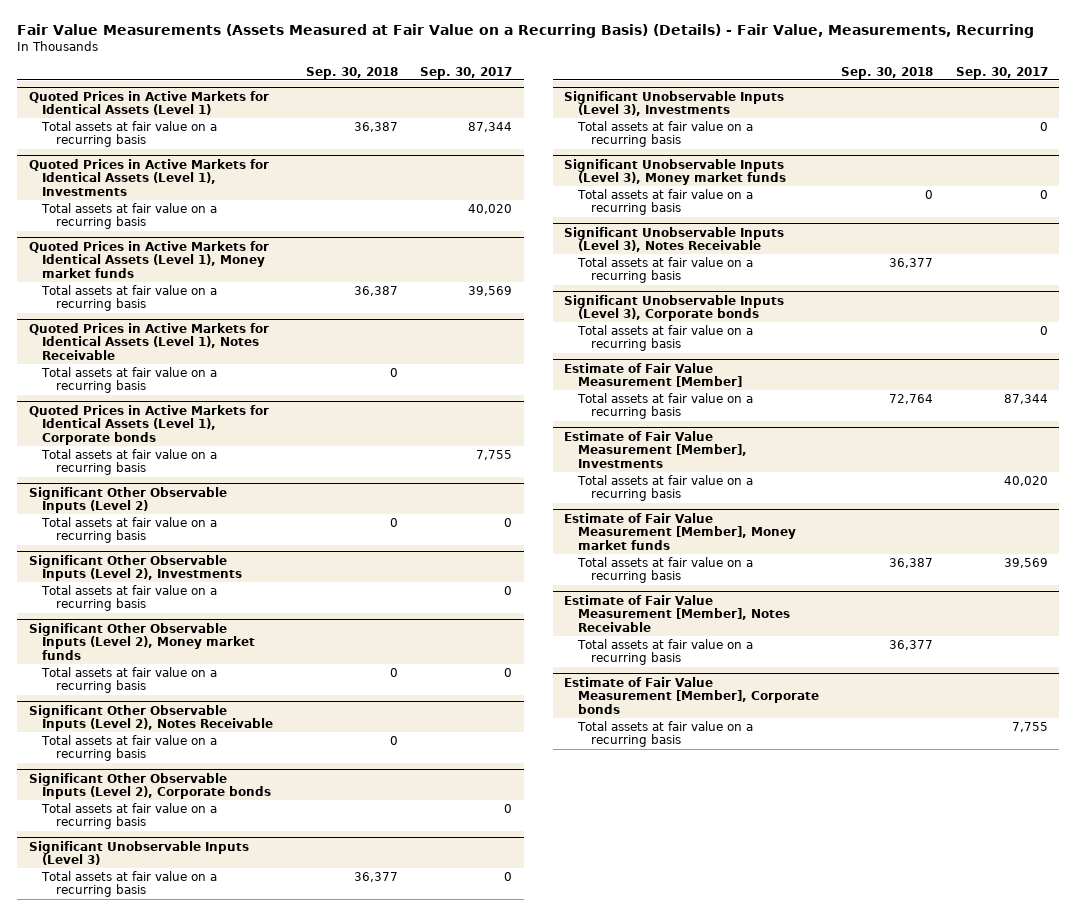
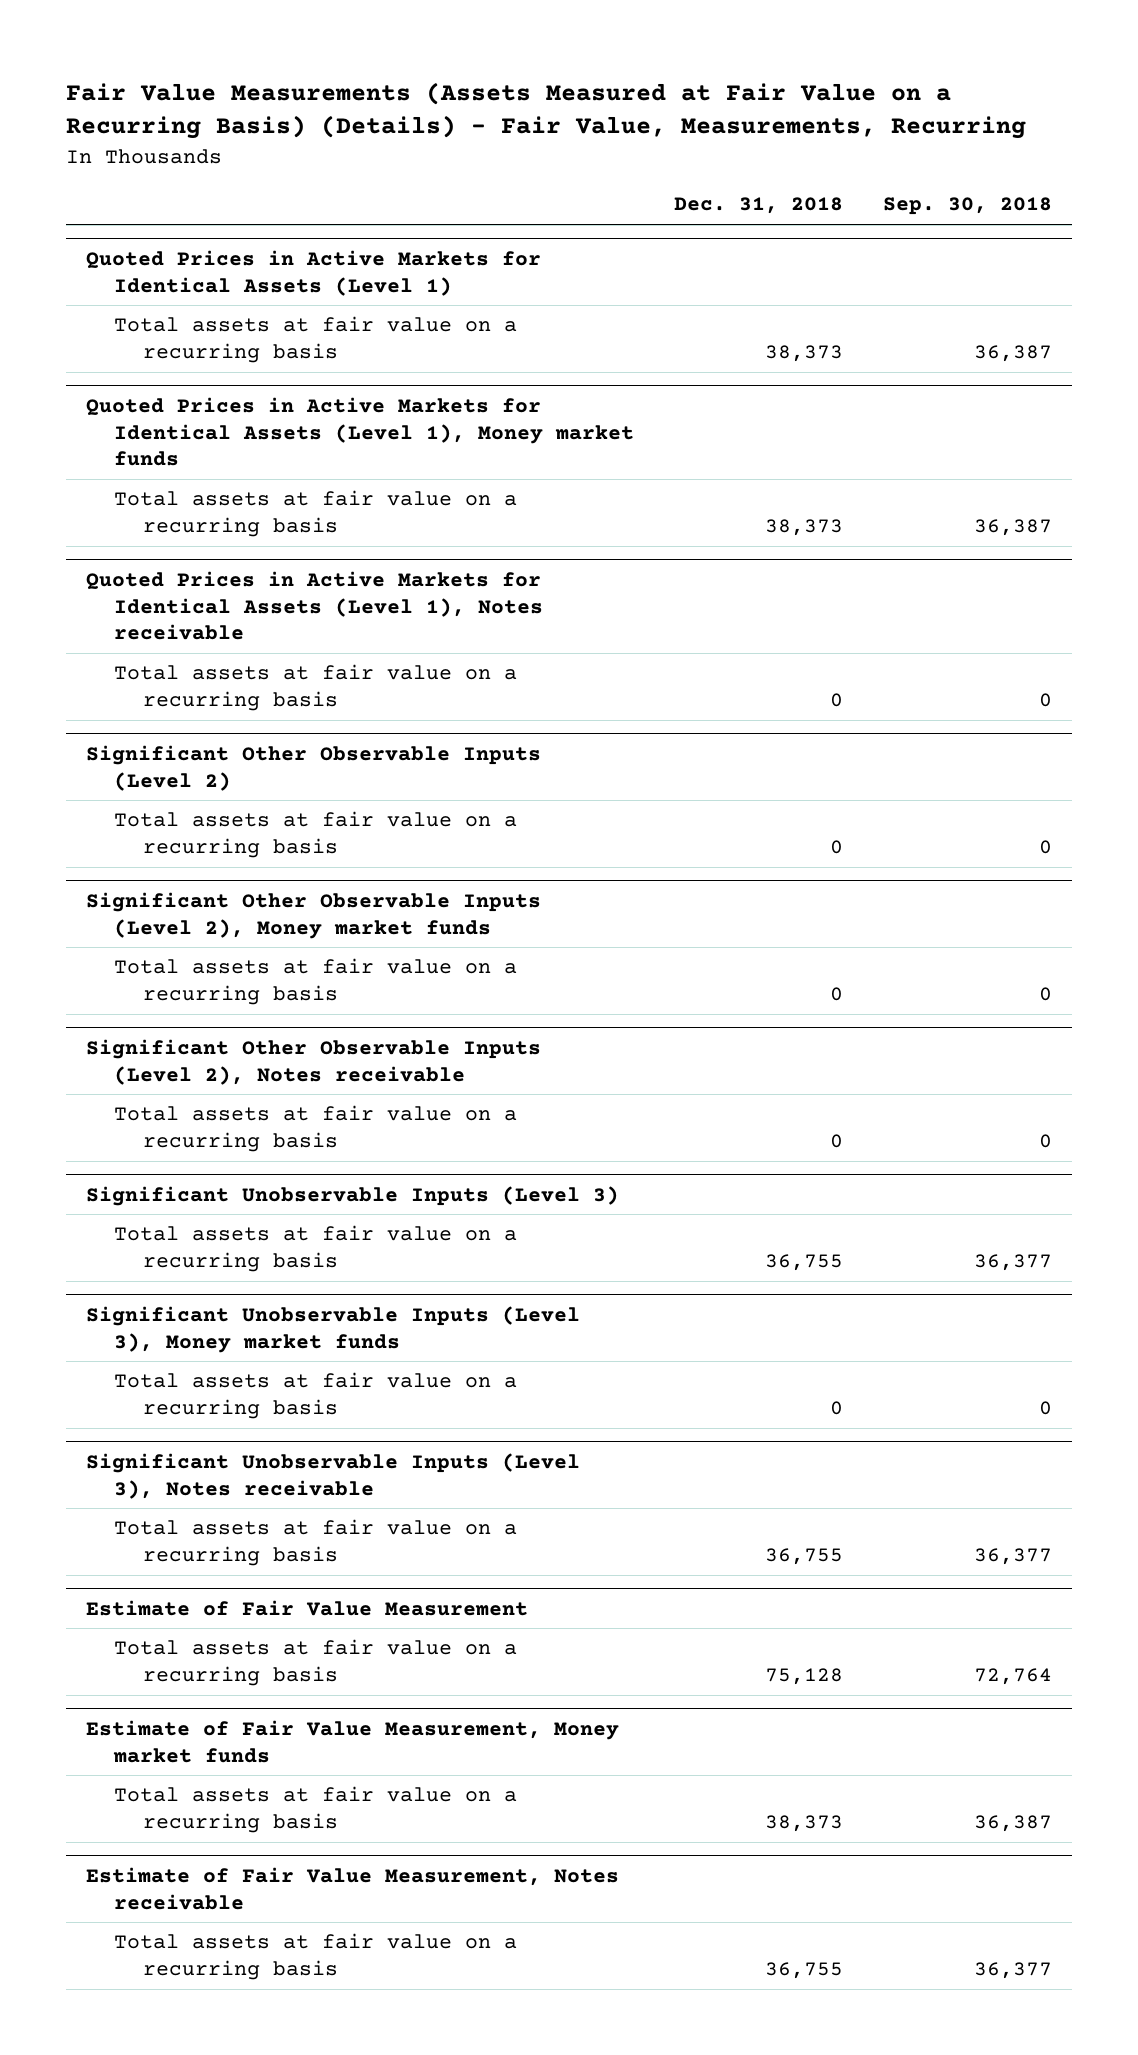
- | Sep. 30, 2018 | Sep. 30, 2017
+ | Dec. 31, 2018 | Sep. 30, 2018
- Quoted Prices in Active Markets for Identical Assets (Level 1), Investments
- Total assets at fair value on a recurring basis | | 40,020
- Quoted Prices in Active Markets for Identical Assets (Level 1), Notes Receivable
+ Quoted Prices in Active Markets for Identical Assets (Level 1), Notes receivable
- Quoted Prices in Active Markets for Identical Assets (Level 1), Corporate bonds
- Total assets at fair value on a recurring basis | | 7,755
- Significant Other Observable Inputs (Level 2), Investments
- Total assets at fair value on a recurring basis | | 0
- Significant Other Observable Inputs (Level 2), Notes Receivable
+ Significant Other Observable Inputs (Level 2), Notes receivable
- Significant Other Observable Inputs (Level 2), Corporate bonds
- Total assets at fair value on a recurring basis | | 0
- Significant Unobservable Inputs (Level 3), Investments
- Total assets at fair value on a recurring basis | | 0
- Significant Unobservable Inputs (Level 3), Notes Receivable
+ Significant Unobservable Inputs (Level 3), Notes receivable
- Significant Unobservable Inputs (Level 3), Corporate bonds
- Total assets at fair value on a recurring basis | | 0
- Estimate of Fair Value Measurement [Member]
+ Estimate of Fair Value Measurement
- Estimate of Fair Value Measurement [Member], Investments
- Total assets at fair value on a recurring basis | | 40,020
- Estimate of Fair Value Measurement [Member], Money market funds
+ Estimate of Fair Value Measurement, Money market funds
- Estimate of Fair Value Measurement [Member], Notes Receivable
+ Estimate of Fair Value Measurement, Notes receivable
- Estimate of Fair Value Measurement [Member], Corporate bonds
- Total assets at fair value on a recurring basis | | 7,755

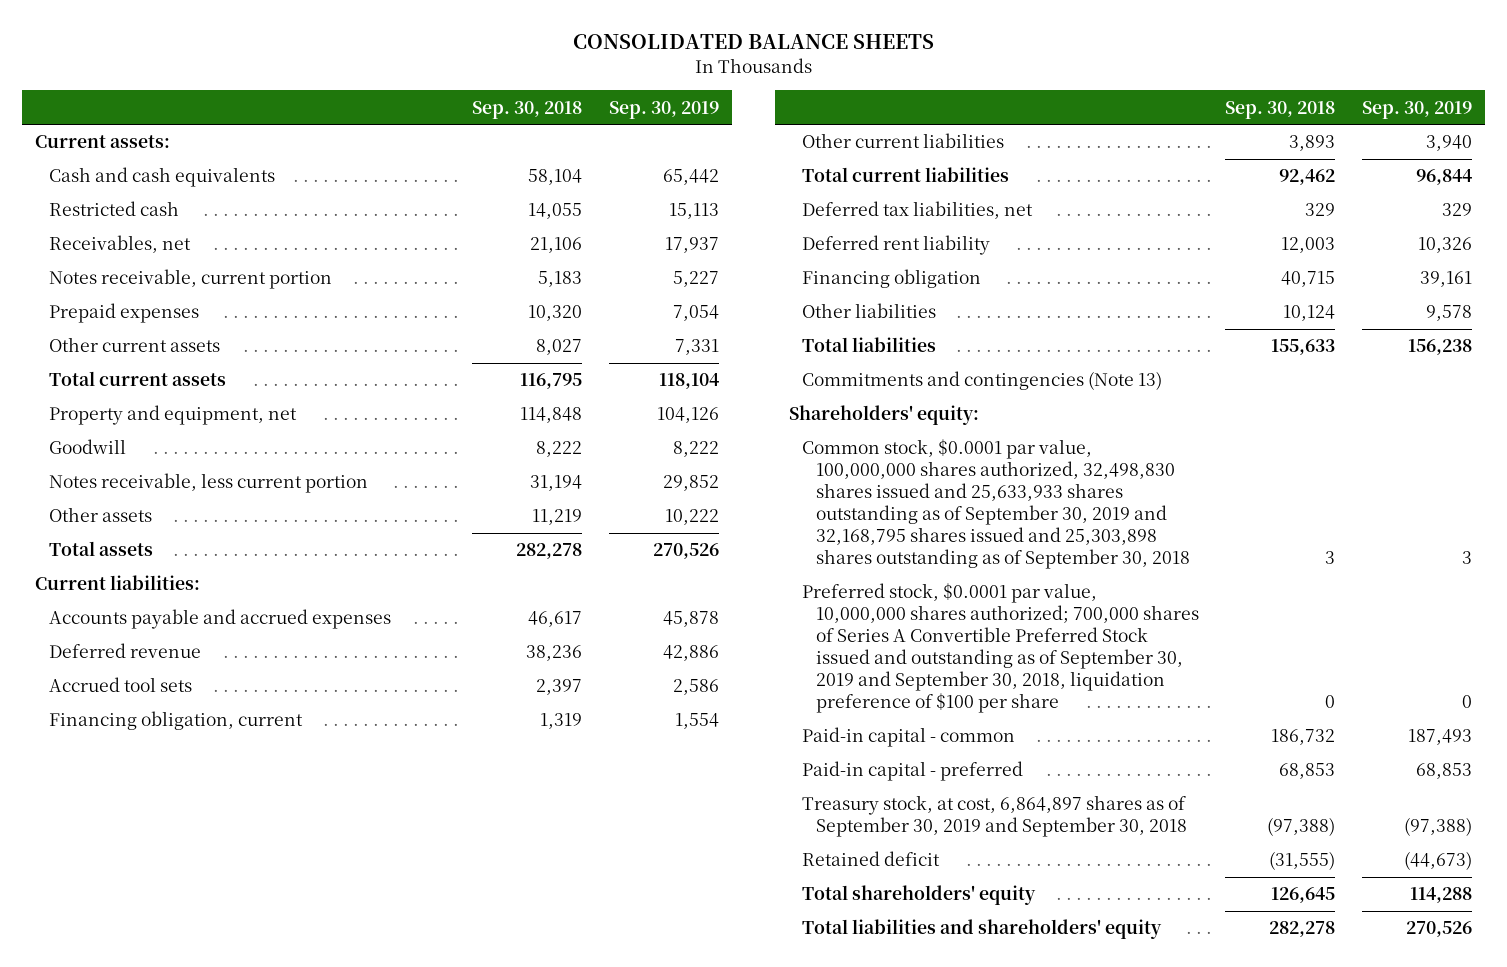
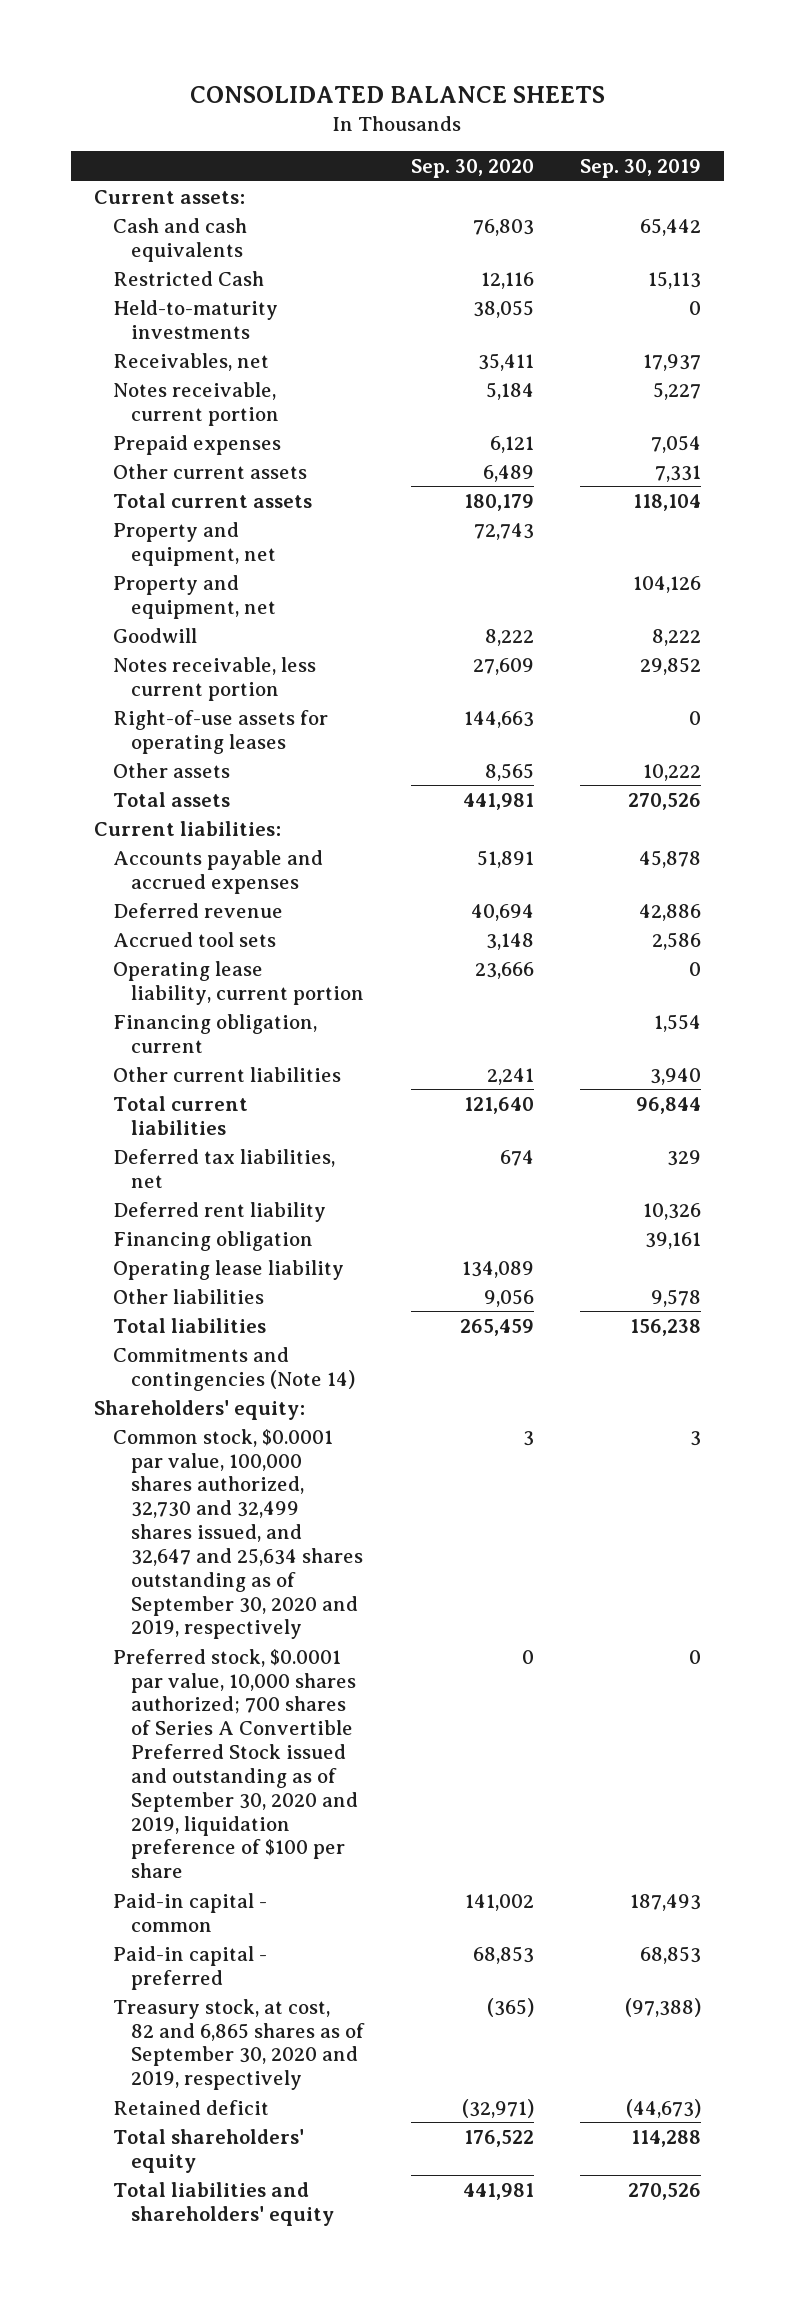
- | Sep. 30, 2018 | Sep. 30, 2019
+ | Sep. 30, 2020 | Sep. 30, 2019
- Restricted cash | 14,055 | 15,113
+ Restricted Cash | 12,116 | 15,113
+ Held-to-maturity investments | 38,055 | 0
+ Property and equipment, net | 72,743 |
+ Right-of-use assets for operating leases | 144,663 | 0
+ Operating lease liability, current portion | 23,666 | 0
+ Operating lease liability | 134,089 |
- Commitments and contingencies (Note 13)
+ Commitments and contingencies (Note 14)
- Common stock, $0.0001 par value, 100,000,000 shares authorized, 32,498,830 shares issued and 25,633,933 shares outstanding as of September 30, 2019 and 32,168,795 shares issued and 25,303,898 shares outstanding as of September 30, 2018 | 3 | 3
- Preferred stock, $0.0001 par value, 10,000,000 shares authorized; 700,000 shares of Series A Convertible Preferred Stock issued and outstanding as of September 30, 2019 and September 30, 2018, liquidation preference of $100 per share | 0 | 0
+ Common stock, $0.0001 par value, 100,000 shares authorized, 32,730 and 32,499 shares issued, and 32,647 and 25,634 shares outstanding as of September 30, 2020 and 2019, respectively | 3 | 3
+ Preferred stock, $0.0001 par value, 10,000 shares authorized; 700 shares of Series A Convertible Preferred Stock issued and outstanding as of September 30, 2020 and 2019, liquidation preference of $100 per share | 0 | 0
- Treasury stock, at cost, 6,864,897 shares as of September 30, 2019 and September 30, 2018 | (97,388) | (97,388)
+ Treasury stock, at cost, 82 and 6,865 shares as of September 30, 2020 and 2019, respectively | (365) | (97,388)

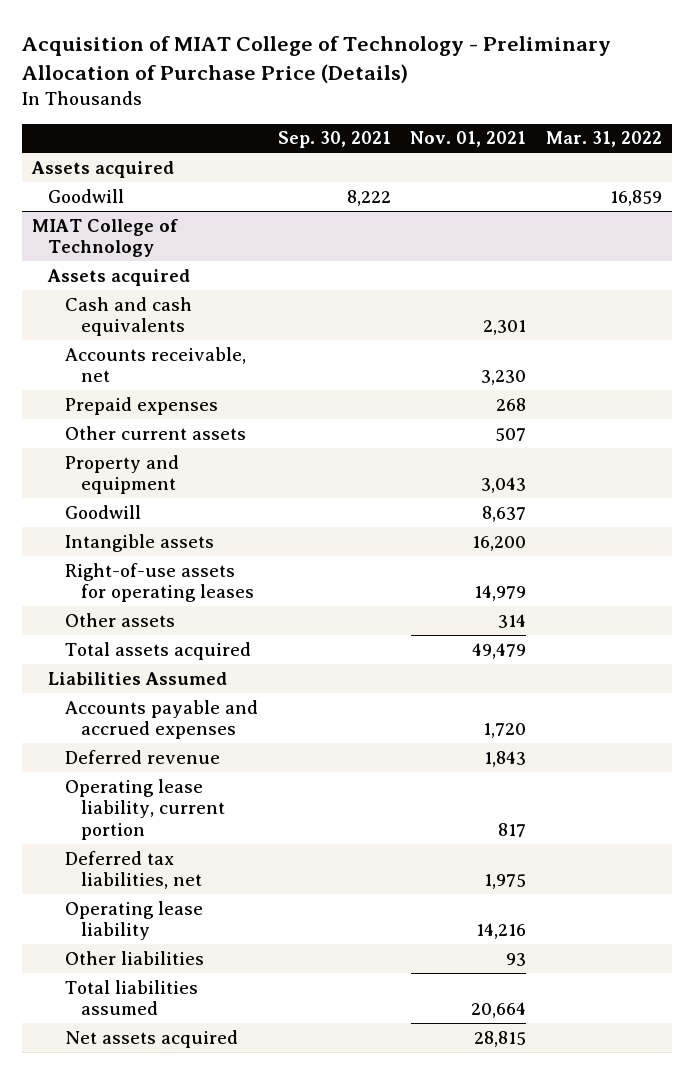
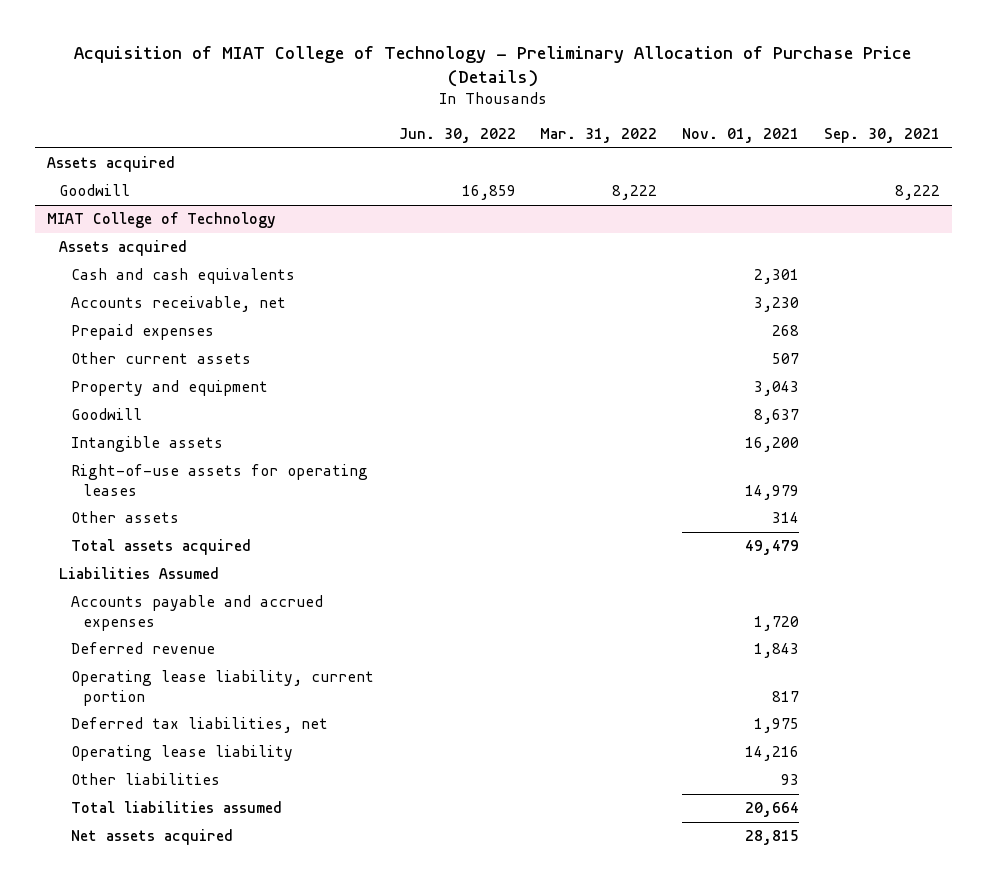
- | Sep. 30, 2021 | Nov. 01, 2021 | Mar. 31, 2022
+ | Jun. 30, 2022 | Mar. 31, 2022 | Nov. 01, 2021 | Sep. 30, 2021
- Goodwill | 8,222 | | 16,859
+ Goodwill | 16,859 | 8,222 | | 8,222

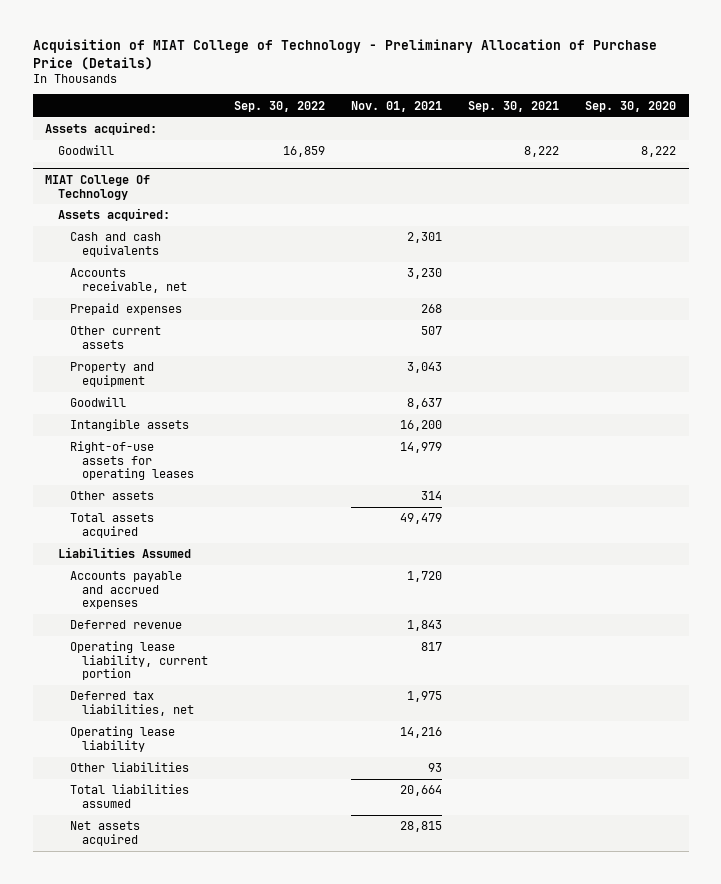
- | Jun. 30, 2022 | Mar. 31, 2022 | Nov. 01, 2021 | Sep. 30, 2021
+ | Sep. 30, 2022 | Nov. 01, 2021 | Sep. 30, 2021 | Sep. 30, 2020
- Assets acquired
+ Assets acquired:
- MIAT College of Technology
- Assets acquired
+ MIAT College Of Technology
+ Assets acquired:

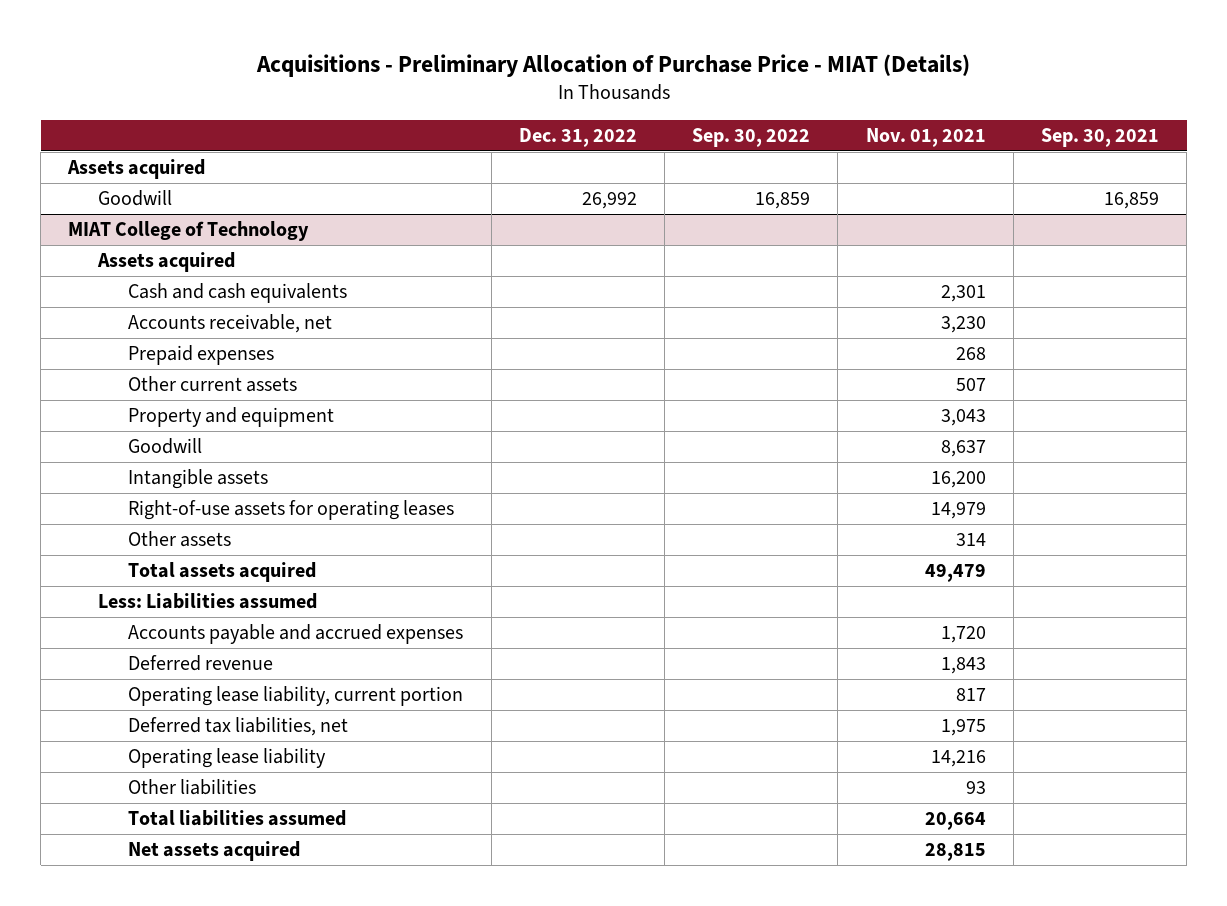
- Acquisition of MIAT College of Technology - Preliminary Allocation of Purchase Price (Details)
+ Acquisitions - Preliminary Allocation of Purchase Price - MIAT (Details)
- | Sep. 30, 2022 | Nov. 01, 2021 | Sep. 30, 2021 | Sep. 30, 2020
+ | Dec. 31, 2022 | Sep. 30, 2022 | Nov. 01, 2021 | Sep. 30, 2021
- Assets acquired:
- Goodwill | 16,859 | | 8,222 | 8,222
- MIAT College Of Technology
- Assets acquired:
+ Assets acquired
+ Goodwill | 26,992 | 16,859 | | 16,859
+ MIAT College of Technology
+ Assets acquired
- Liabilities Assumed
+ Less: Liabilities assumed

